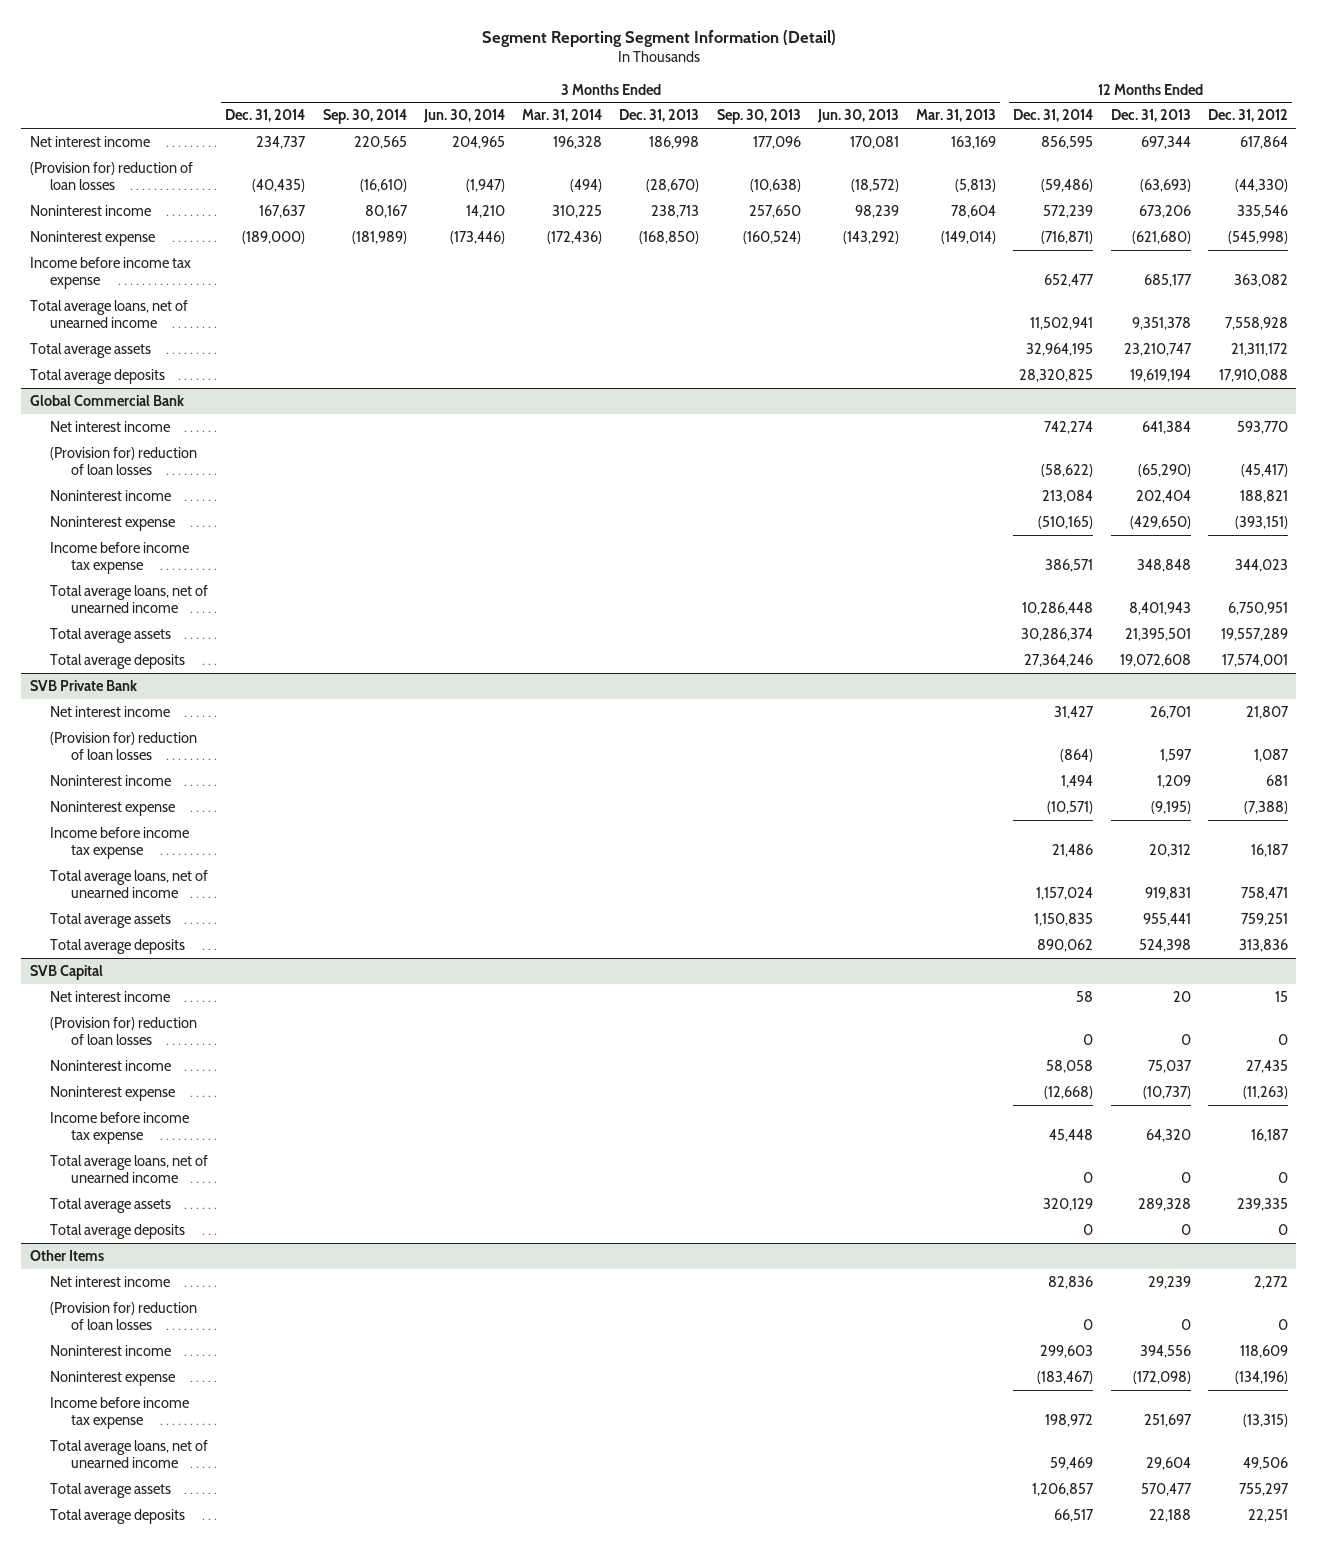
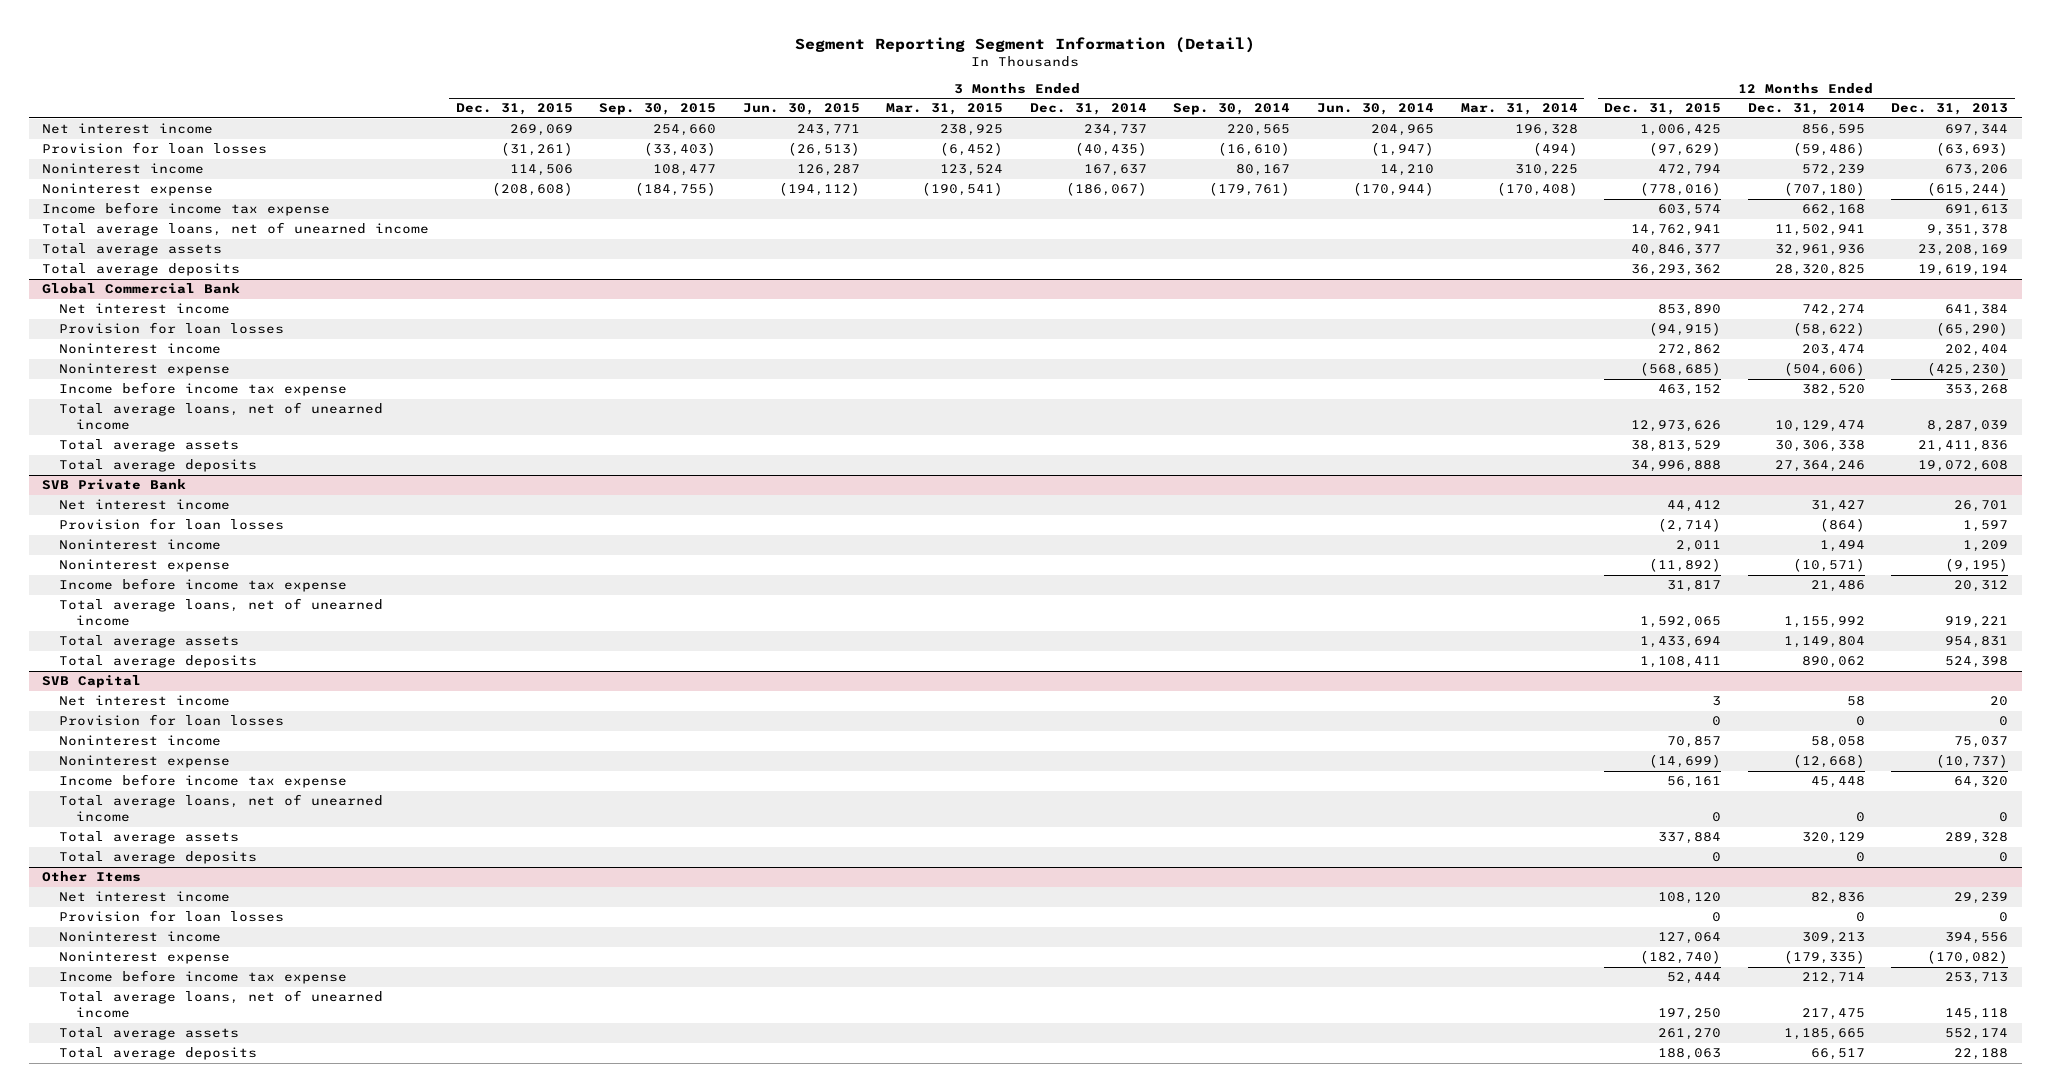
- | 3 Months Ended Dec. 31, 2014 | 3 Months Ended Sep. 30, 2014 | 3 Months Ended Jun. 30, 2014 | 3 Months Ended Mar. 31, 2014 | 3 Months Ended Dec. 31, 2013 | 3 Months Ended Sep. 30, 2013 | 3 Months Ended Jun. 30, 2013 | 3 Months Ended Mar. 31, 2013 | 12 Months Ended Dec. 31, 2014 | 12 Months Ended Dec. 31, 2013 | 12 Months Ended Dec. 31, 2012
+ | 3 Months Ended Dec. 31, 2015 | 3 Months Ended Sep. 30, 2015 | 3 Months Ended Jun. 30, 2015 | 3 Months Ended Mar. 31, 2015 | 3 Months Ended Dec. 31, 2014 | 3 Months Ended Sep. 30, 2014 | 3 Months Ended Jun. 30, 2014 | 3 Months Ended Mar. 31, 2014 | 12 Months Ended Dec. 31, 2015 | 12 Months Ended Dec. 31, 2014 | 12 Months Ended Dec. 31, 2013
- (Provision for) reduction of loan losses | (40,435) | (16,610) | (1,947) | (494) | (28,670) | (10,638) | (18,572) | (5,813) | (59,486) | (63,693) | (44,330)
+ Provision for loan losses | (31,261) | (33,403) | (26,513) | (6,452) | (40,435) | (16,610) | (1,947) | (494) | (97,629) | (59,486) | (63,693)
- Noninterest expense | (189,000) | (181,989) | (173,446) | (172,436) | (168,850) | (160,524) | (143,292) | (149,014) | (716,871) | (621,680) | (545,998)
- Income before income tax expense | | | | | | | | | 652,477 | 685,177 | 363,082
+ Noninterest expense | (208,608) | (184,755) | (194,112) | (190,541) | (186,067) | (179,761) | (170,944) | (170,408) | (778,016) | (707,180) | (615,244)
+ Income before income tax expense | | | | | | | | | 603,574 | 662,168 | 691,613
- Total average assets | | | | | | | | | 32,964,195 | 23,210,747 | 21,311,172
+ Total average assets | | | | | | | | | 40,846,377 | 32,961,936 | 23,208,169
@ Global Commercial Bank
- (Provision for) reduction of loan losses | | | | | | | | | (58,622) | (65,290) | (45,417)
- Noninterest income | | | | | | | | | 213,084 | 202,404 | 188,821
- Noninterest expense | | | | | | | | | (510,165) | (429,650) | (393,151)
- Income before income tax expense | | | | | | | | | 386,571 | 348,848 | 344,023
- Total average loans, net of unearned income | | | | | | | | | 10,286,448 | 8,401,943 | 6,750,951
- Total average assets | | | | | | | | | 30,286,374 | 21,395,501 | 19,557,289
+ Provision for loan losses | | | | | | | | | (94,915) | (58,622) | (65,290)
+ Noninterest income | | | | | | | | | 272,862 | 203,474 | 202,404
+ Noninterest expense | | | | | | | | | (568,685) | (504,606) | (425,230)
+ Income before income tax expense | | | | | | | | | 463,152 | 382,520 | 353,268
+ Total average loans, net of unearned income | | | | | | | | | 12,973,626 | 10,129,474 | 8,287,039
+ Total average assets | | | | | | | | | 38,813,529 | 30,306,338 | 21,411,836
@ SVB Private Bank
- (Provision for) reduction of loan losses | | | | | | | | | (864) | 1,597 | 1,087
+ Provision for loan losses | | | | | | | | | (2,714) | (864) | 1,597
- Total average loans, net of unearned income | | | | | | | | | 1,157,024 | 919,831 | 758,471
- Total average assets | | | | | | | | | 1,150,835 | 955,441 | 759,251
+ Total average loans, net of unearned income | | | | | | | | | 1,592,065 | 1,155,992 | 919,221
+ Total average assets | | | | | | | | | 1,433,694 | 1,149,804 | 954,831
@ SVB Capital
- (Provision for) reduction of loan losses | | | | | | | | | 0 | 0 | 0
+ Provision for loan losses | | | | | | | | | 0 | 0 | 0
@ Other Items
- (Provision for) reduction of loan losses | | | | | | | | | 0 | 0 | 0
- Noninterest income | | | | | | | | | 299,603 | 394,556 | 118,609
- Noninterest expense | | | | | | | | | (183,467) | (172,098) | (134,196)
- Income before income tax expense | | | | | | | | | 198,972 | 251,697 | (13,315)
- Total average loans, net of unearned income | | | | | | | | | 59,469 | 29,604 | 49,506
- Total average assets | | | | | | | | | 1,206,857 | 570,477 | 755,297
+ Provision for loan losses | | | | | | | | | 0 | 0 | 0
+ Noninterest income | | | | | | | | | 127,064 | 309,213 | 394,556
+ Noninterest expense | | | | | | | | | (182,740) | (179,335) | (170,082)
+ Income before income tax expense | | | | | | | | | 52,444 | 212,714 | 253,713
+ Total average loans, net of unearned income | | | | | | | | | 197,250 | 217,475 | 145,118
+ Total average assets | | | | | | | | | 261,270 | 1,185,665 | 552,174

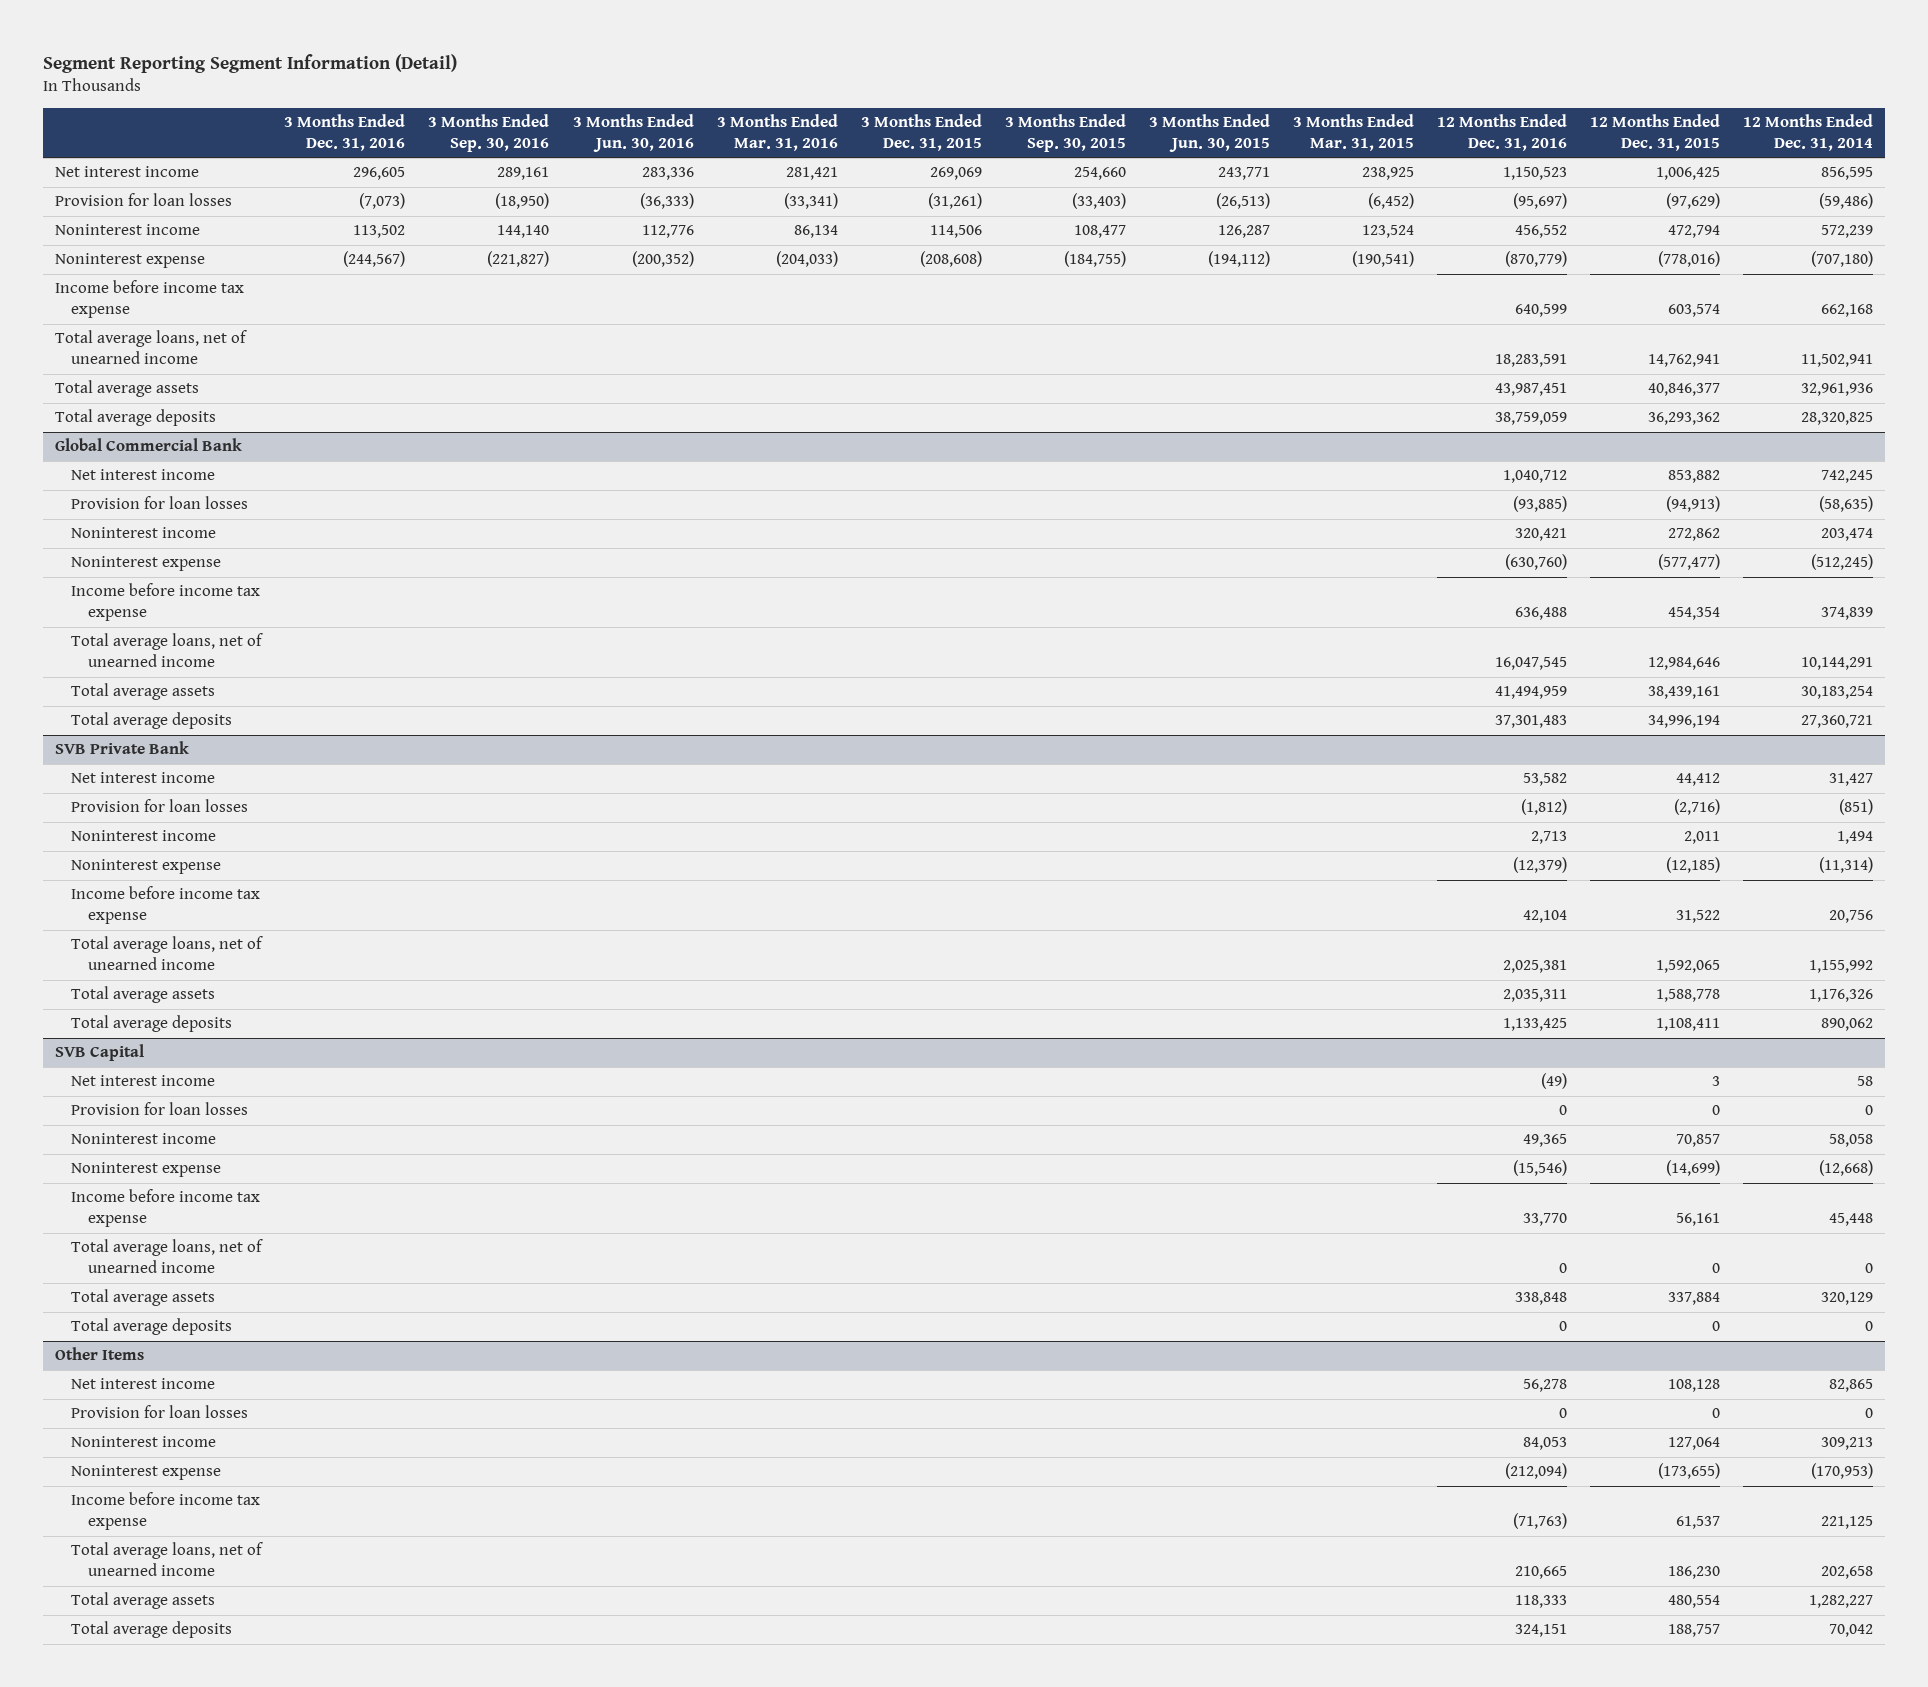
- | 3 Months Ended Dec. 31, 2015 | 3 Months Ended Sep. 30, 2015 | 3 Months Ended Jun. 30, 2015 | 3 Months Ended Mar. 31, 2015 | 3 Months Ended Dec. 31, 2014 | 3 Months Ended Sep. 30, 2014 | 3 Months Ended Jun. 30, 2014 | 3 Months Ended Mar. 31, 2014 | 12 Months Ended Dec. 31, 2015 | 12 Months Ended Dec. 31, 2014 | 12 Months Ended Dec. 31, 2013
+ | 3 Months Ended Dec. 31, 2016 | 3 Months Ended Sep. 30, 2016 | 3 Months Ended Jun. 30, 2016 | 3 Months Ended Mar. 31, 2016 | 3 Months Ended Dec. 31, 2015 | 3 Months Ended Sep. 30, 2015 | 3 Months Ended Jun. 30, 2015 | 3 Months Ended Mar. 31, 2015 | 12 Months Ended Dec. 31, 2016 | 12 Months Ended Dec. 31, 2015 | 12 Months Ended Dec. 31, 2014
@ Global Commercial Bank
- Net interest income | | | | | | | | | 853,890 | 742,274 | 641,384
- Provision for loan losses | | | | | | | | | (94,915) | (58,622) | (65,290)
+ Net interest income | | | | | | | | | 1,040,712 | 853,882 | 742,245
+ Provision for loan losses | | | | | | | | | (93,885) | (94,913) | (58,635)
- Noninterest expense | | | | | | | | | (568,685) | (504,606) | (425,230)
- Income before income tax expense | | | | | | | | | 463,152 | 382,520 | 353,268
- Total average loans, net of unearned income | | | | | | | | | 12,973,626 | 10,129,474 | 8,287,039
- Total average assets | | | | | | | | | 38,813,529 | 30,306,338 | 21,411,836
- Total average deposits | | | | | | | | | 34,996,888 | 27,364,246 | 19,072,608
+ Noninterest expense | | | | | | | | | (630,760) | (577,477) | (512,245)
+ Income before income tax expense | | | | | | | | | 636,488 | 454,354 | 374,839
+ Total average loans, net of unearned income | | | | | | | | | 16,047,545 | 12,984,646 | 10,144,291
+ Total average assets | | | | | | | | | 41,494,959 | 38,439,161 | 30,183,254
+ Total average deposits | | | | | | | | | 37,301,483 | 34,996,194 | 27,360,721
@ SVB Private Bank
- Provision for loan losses | | | | | | | | | (2,714) | (864) | 1,597
+ Provision for loan losses | | | | | | | | | (1,812) | (2,716) | (851)
- Noninterest expense | | | | | | | | | (11,892) | (10,571) | (9,195)
- Income before income tax expense | | | | | | | | | 31,817 | 21,486 | 20,312
+ Noninterest expense | | | | | | | | | (12,379) | (12,185) | (11,314)
+ Income before income tax expense | | | | | | | | | 42,104 | 31,522 | 20,756
- Total average assets | | | | | | | | | 1,433,694 | 1,149,804 | 954,831
+ Total average assets | | | | | | | | | 2,035,311 | 1,588,778 | 1,176,326
@ Other Items
- Net interest income | | | | | | | | | 108,120 | 82,836 | 29,239
+ Net interest income | | | | | | | | | 56,278 | 108,128 | 82,865
- Noninterest expense | | | | | | | | | (182,740) | (179,335) | (170,082)
- Income before income tax expense | | | | | | | | | 52,444 | 212,714 | 253,713
- Total average loans, net of unearned income | | | | | | | | | 197,250 | 217,475 | 145,118
- Total average assets | | | | | | | | | 261,270 | 1,185,665 | 552,174
- Total average deposits | | | | | | | | | 188,063 | 66,517 | 22,188
+ Noninterest expense | | | | | | | | | (212,094) | (173,655) | (170,953)
+ Income before income tax expense | | | | | | | | | (71,763) | 61,537 | 221,125
+ Total average loans, net of unearned income | | | | | | | | | 210,665 | 186,230 | 202,658
+ Total average assets | | | | | | | | | 118,333 | 480,554 | 1,282,227
+ Total average deposits | | | | | | | | | 324,151 | 188,757 | 70,042

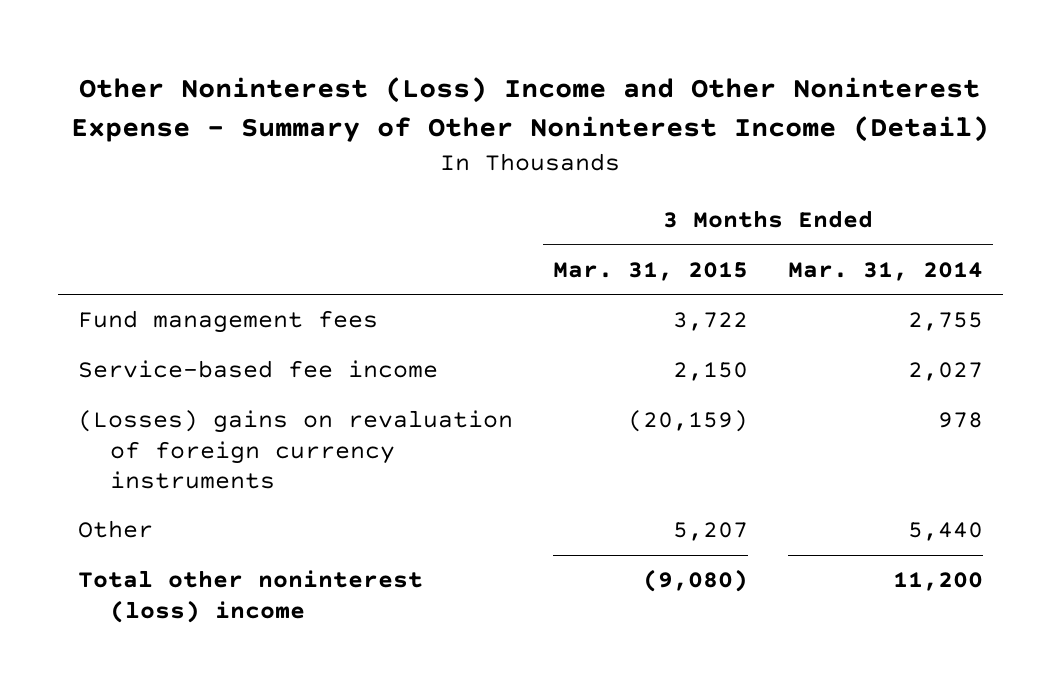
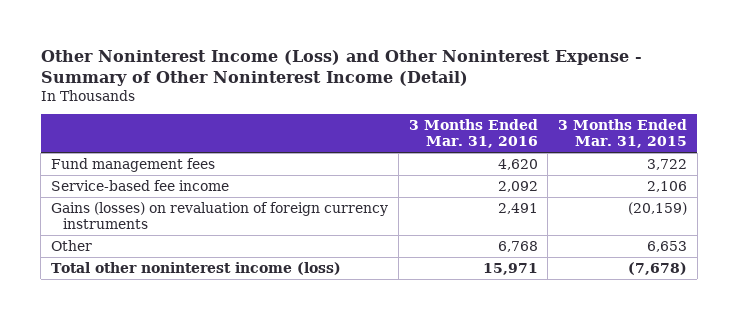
- Other Noninterest (Loss) Income and Other Noninterest Expense - Summary of Other Noninterest Income (Detail)
+ Other Noninterest Income (Loss) and Other Noninterest Expense - Summary of Other Noninterest Income (Detail)
- | 3 Months Ended Mar. 31, 2015 | 3 Months Ended Mar. 31, 2014
+ | 3 Months Ended Mar. 31, 2016 | 3 Months Ended Mar. 31, 2015
- Service-based fee income | 2,150 | 2,027
- (Losses) gains on revaluation of foreign currency instruments | (20,159) | 978
- Other | 5,207 | 5,440
- Total other noninterest (loss) income | (9,080) | 11,200
+ Service-based fee income | 2,092 | 2,106
+ Gains (losses) on revaluation of foreign currency instruments | 2,491 | (20,159)
+ Other | 6,768 | 6,653
+ Total other noninterest income (loss) | 15,971 | (7,678)

